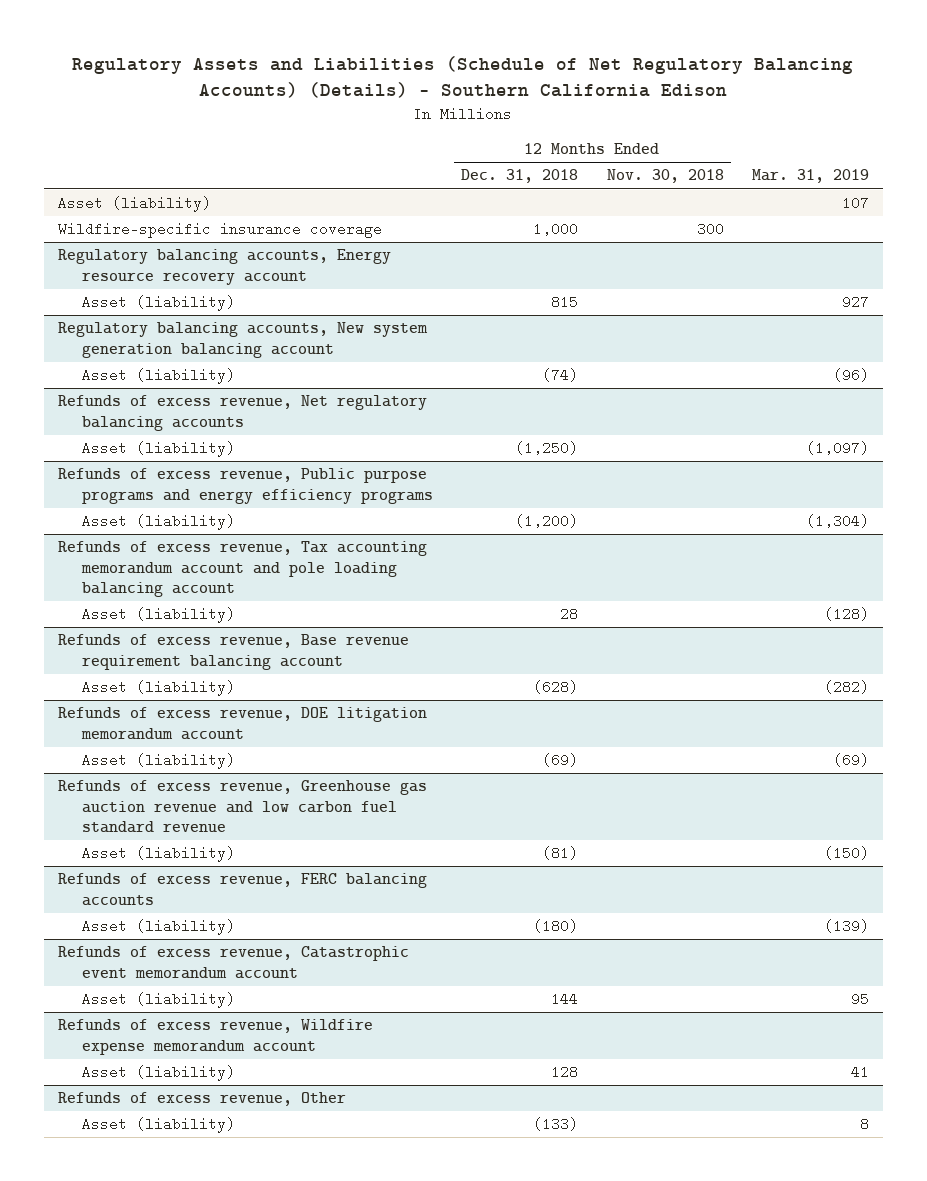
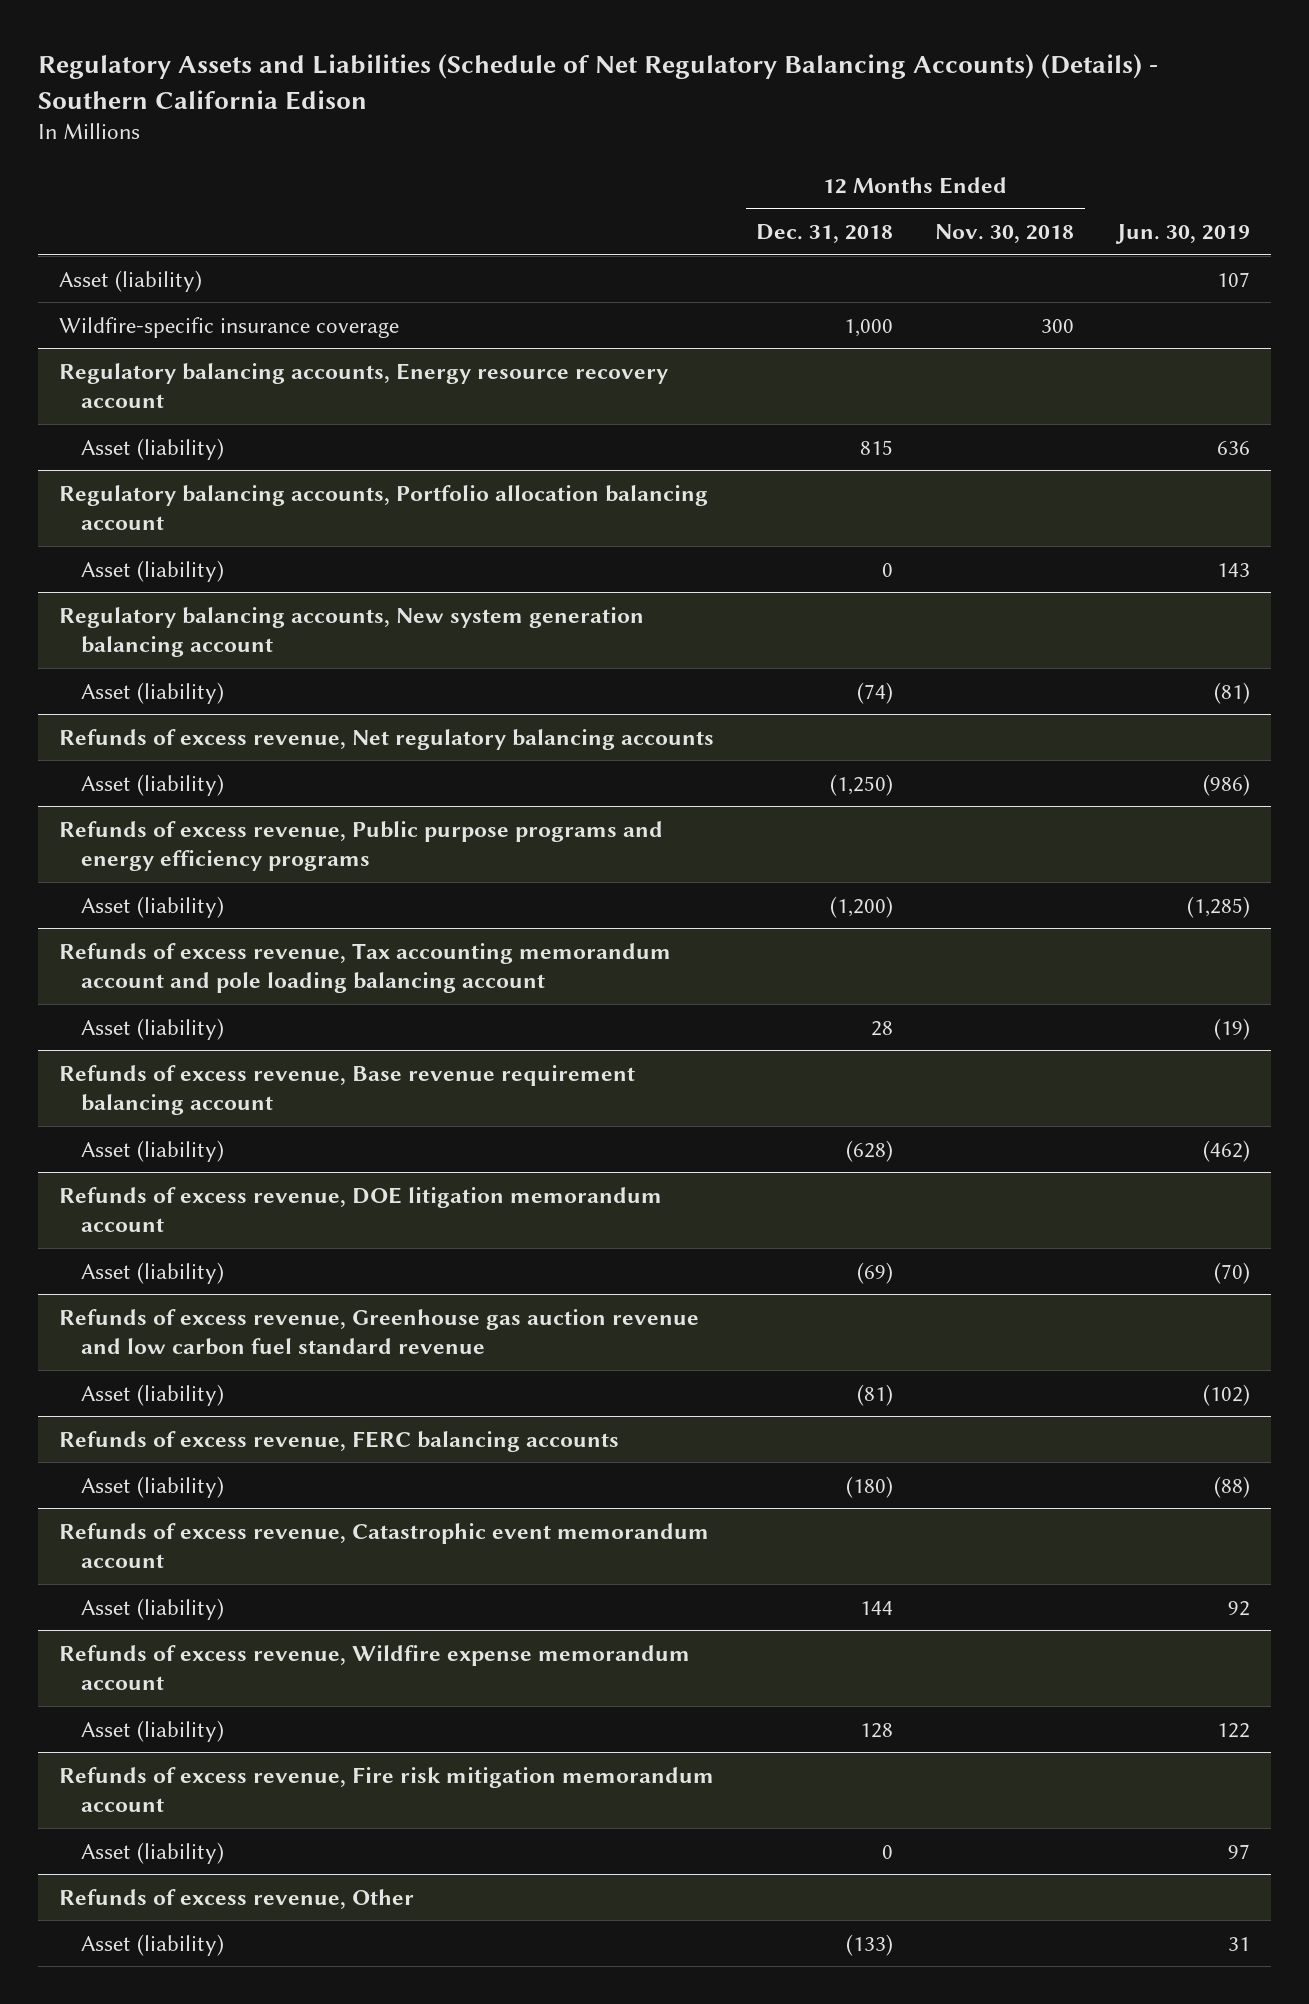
- | 12 Months Ended Dec. 31, 2018 | 12 Months Ended Nov. 30, 2018 | Mar. 31, 2019
+ | 12 Months Ended Dec. 31, 2018 | 12 Months Ended Nov. 30, 2018 | Jun. 30, 2019
+ Regulatory balancing accounts, Portfolio allocation balancing account
+ Asset (liability) | 0 | | 143
+ Refunds of excess revenue, Fire risk mitigation memorandum account
+ Asset (liability) | 0 | | 97

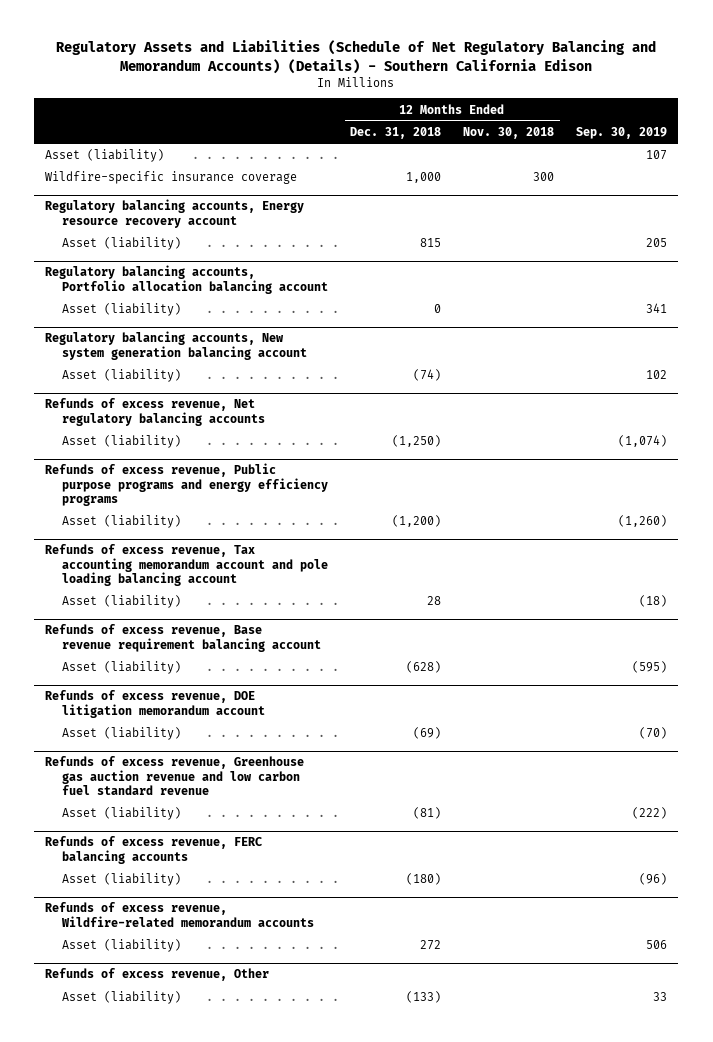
- Regulatory Assets and Liabilities (Schedule of Net Regulatory Balancing Accounts) (Details) - Southern California Edison
+ Regulatory Assets and Liabilities (Schedule of Net Regulatory Balancing and Memorandum Accounts) (Details) - Southern California Edison
- | 12 Months Ended Dec. 31, 2018 | 12 Months Ended Nov. 30, 2018 | Jun. 30, 2019
+ | 12 Months Ended Dec. 31, 2018 | 12 Months Ended Nov. 30, 2018 | Sep. 30, 2019
- Refunds of excess revenue, Catastrophic event memorandum account
- Asset (liability) | 144 | | 92
- Refunds of excess revenue, Wildfire expense memorandum account
- Asset (liability) | 128 | | 122
- Refunds of excess revenue, Fire risk mitigation memorandum account
- Asset (liability) | 0 | | 97
+ Refunds of excess revenue, Wildfire-related memorandum accounts
+ Asset (liability) | 272 | | 506

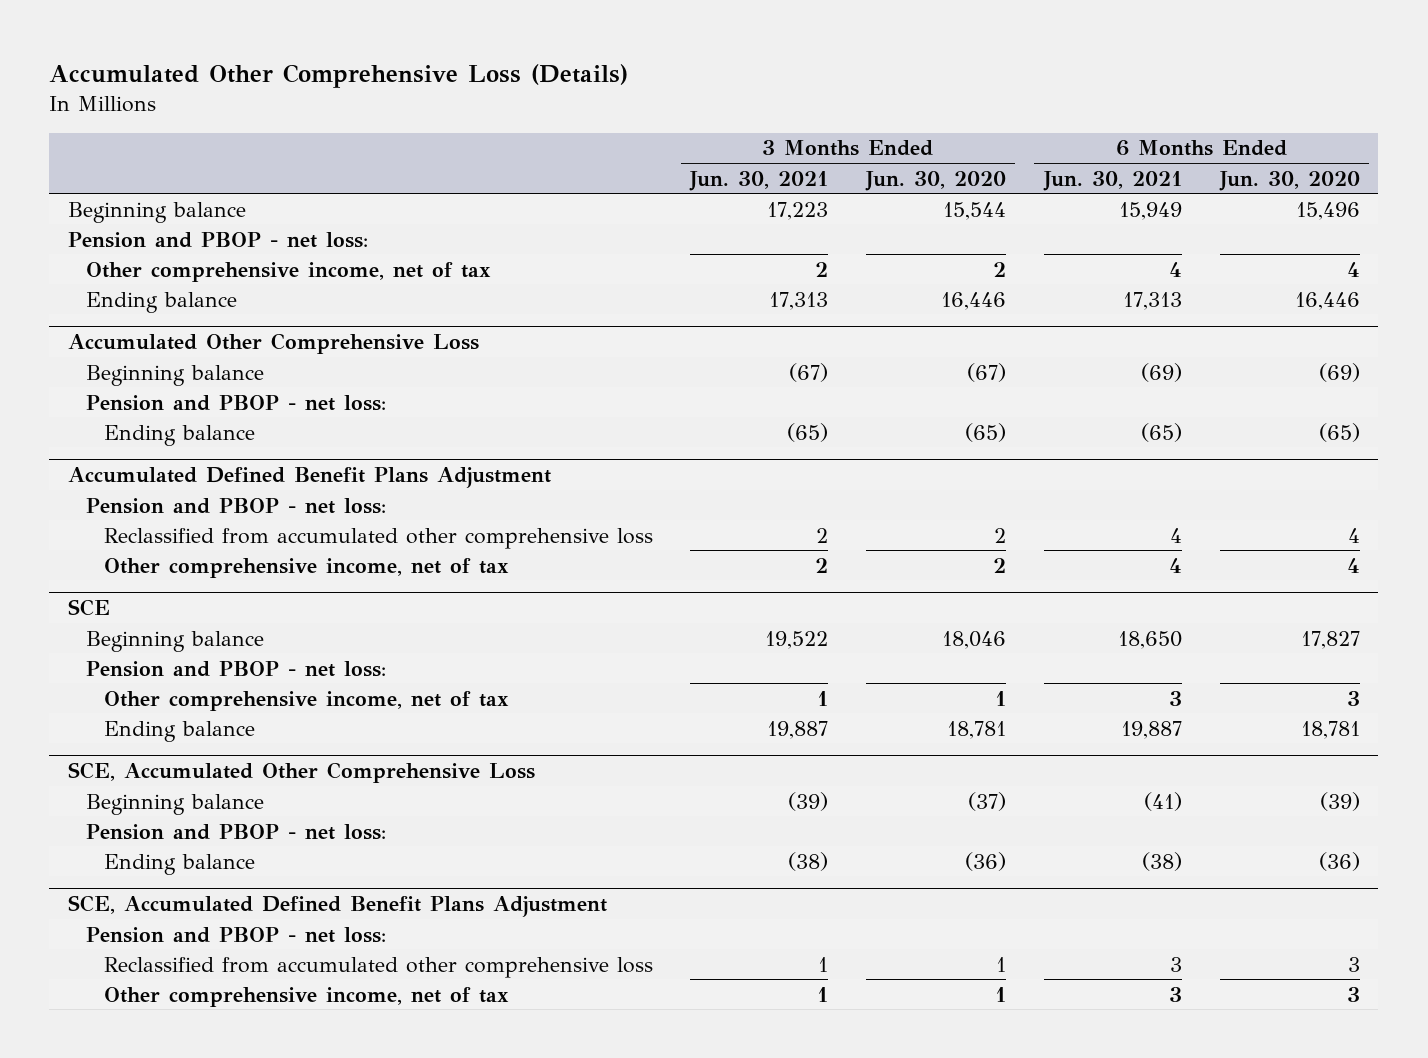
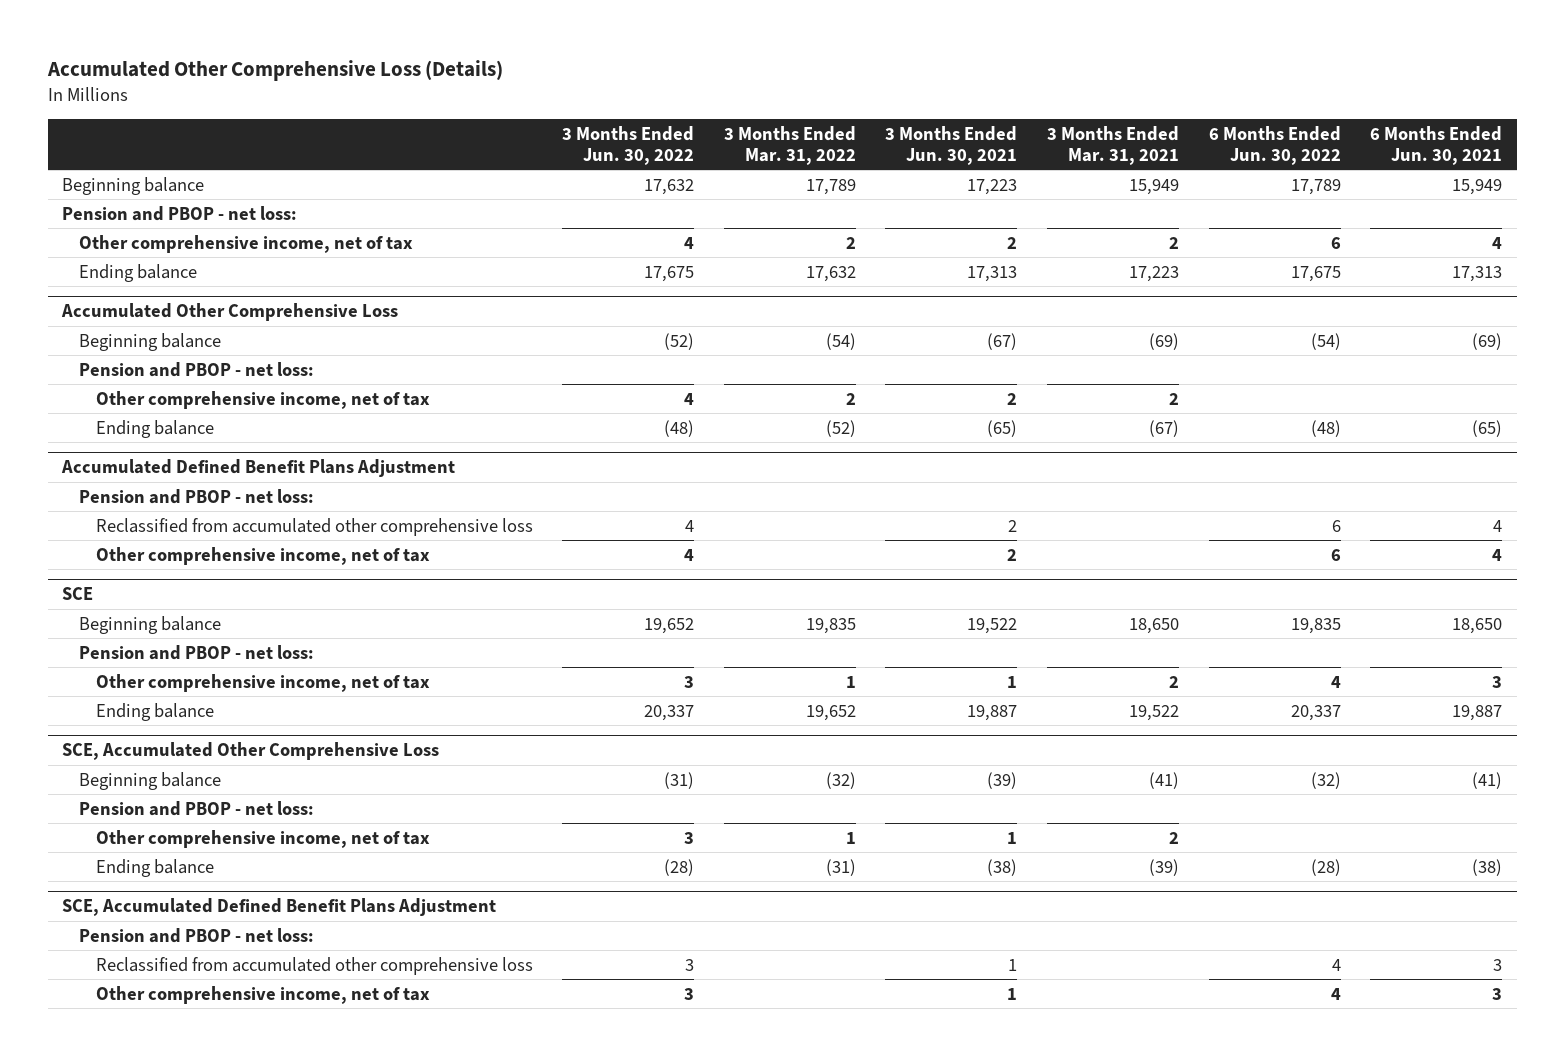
- | 3 Months Ended Jun. 30, 2021 | 3 Months Ended Jun. 30, 2020 | 6 Months Ended Jun. 30, 2021 | 6 Months Ended Jun. 30, 2020
+ | 3 Months Ended Jun. 30, 2022 | 3 Months Ended Mar. 31, 2022 | 3 Months Ended Jun. 30, 2021 | 3 Months Ended Mar. 31, 2021 | 6 Months Ended Jun. 30, 2022 | 6 Months Ended Jun. 30, 2021
@ Accumulated Other Comprehensive Loss
+ Other comprehensive income, net of tax | 4 | 2 | 2 | 2 | |
@ SCE, Accumulated Other Comprehensive Loss
+ Other comprehensive income, net of tax | 3 | 1 | 1 | 2 | |

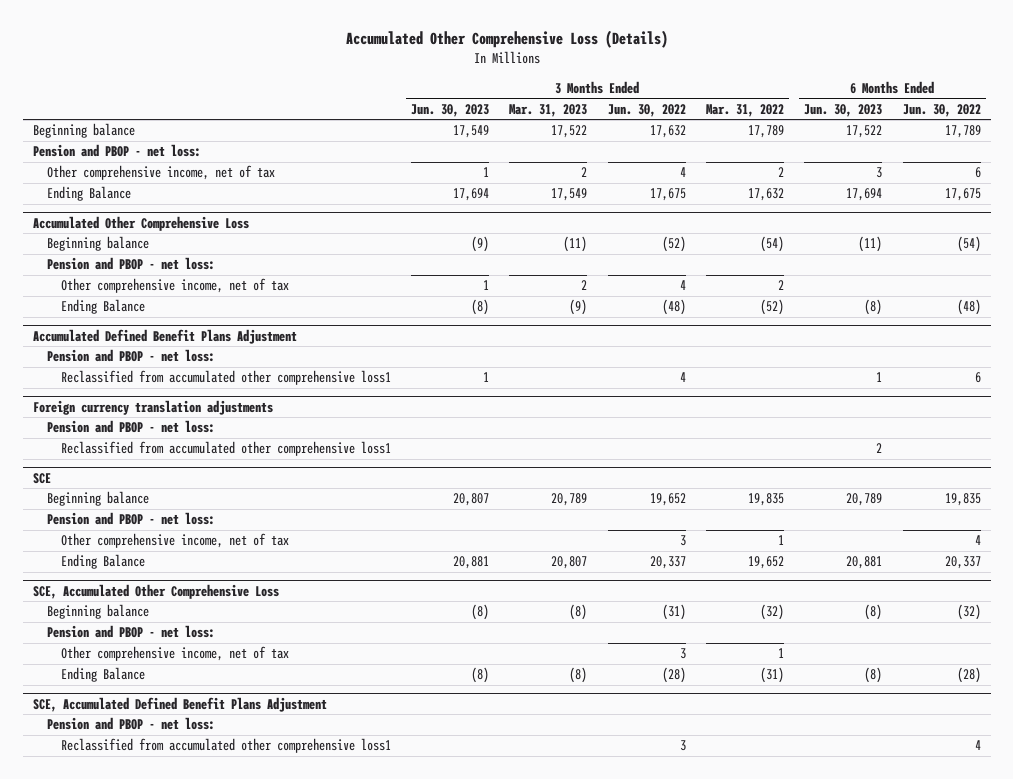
- | 3 Months Ended Jun. 30, 2022 | 3 Months Ended Mar. 31, 2022 | 3 Months Ended Jun. 30, 2021 | 3 Months Ended Mar. 31, 2021 | 6 Months Ended Jun. 30, 2022 | 6 Months Ended Jun. 30, 2021
+ | 3 Months Ended Jun. 30, 2023 | 3 Months Ended Mar. 31, 2023 | 3 Months Ended Jun. 30, 2022 | 3 Months Ended Mar. 31, 2022 | 6 Months Ended Jun. 30, 2023 | 6 Months Ended Jun. 30, 2022
- Ending balance | 17,675 | 17,632 | 17,313 | 17,223 | 17,675 | 17,313
+ Ending Balance | 17,694 | 17,549 | 17,675 | 17,632 | 17,694 | 17,675
@ Accumulated Other Comprehensive Loss
- Ending balance | (48) | (52) | (65) | (67) | (48) | (65)
+ Ending Balance | (8) | (9) | (48) | (52) | (8) | (48)
@ Accumulated Defined Benefit Plans Adjustment
- Reclassified from accumulated other comprehensive loss | 4 | | 2 | | 6 | 4
- Other comprehensive income, net of tax | 4 | | 2 | | 6 | 4
+ Reclassified from accumulated other comprehensive loss1 | 1 | | 4 | | 1 | 6
+ Foreign currency translation adjustments
+ Pension and PBOP - net loss:
+ Reclassified from accumulated other comprehensive loss1 | | | | | 2 |
@ SCE
- Ending balance | 20,337 | 19,652 | 19,887 | 19,522 | 20,337 | 19,887
+ Ending Balance | 20,881 | 20,807 | 20,337 | 19,652 | 20,881 | 20,337
@ SCE, Accumulated Other Comprehensive Loss
- Ending balance | (28) | (31) | (38) | (39) | (28) | (38)
+ Ending Balance | (8) | (8) | (28) | (31) | (8) | (28)
@ SCE, Accumulated Defined Benefit Plans Adjustment
- Reclassified from accumulated other comprehensive loss | 3 | | 1 | | 4 | 3
- Other comprehensive income, net of tax | 3 | | 1 | | 4 | 3
+ Reclassified from accumulated other comprehensive loss1 | | | 3 | | | 4

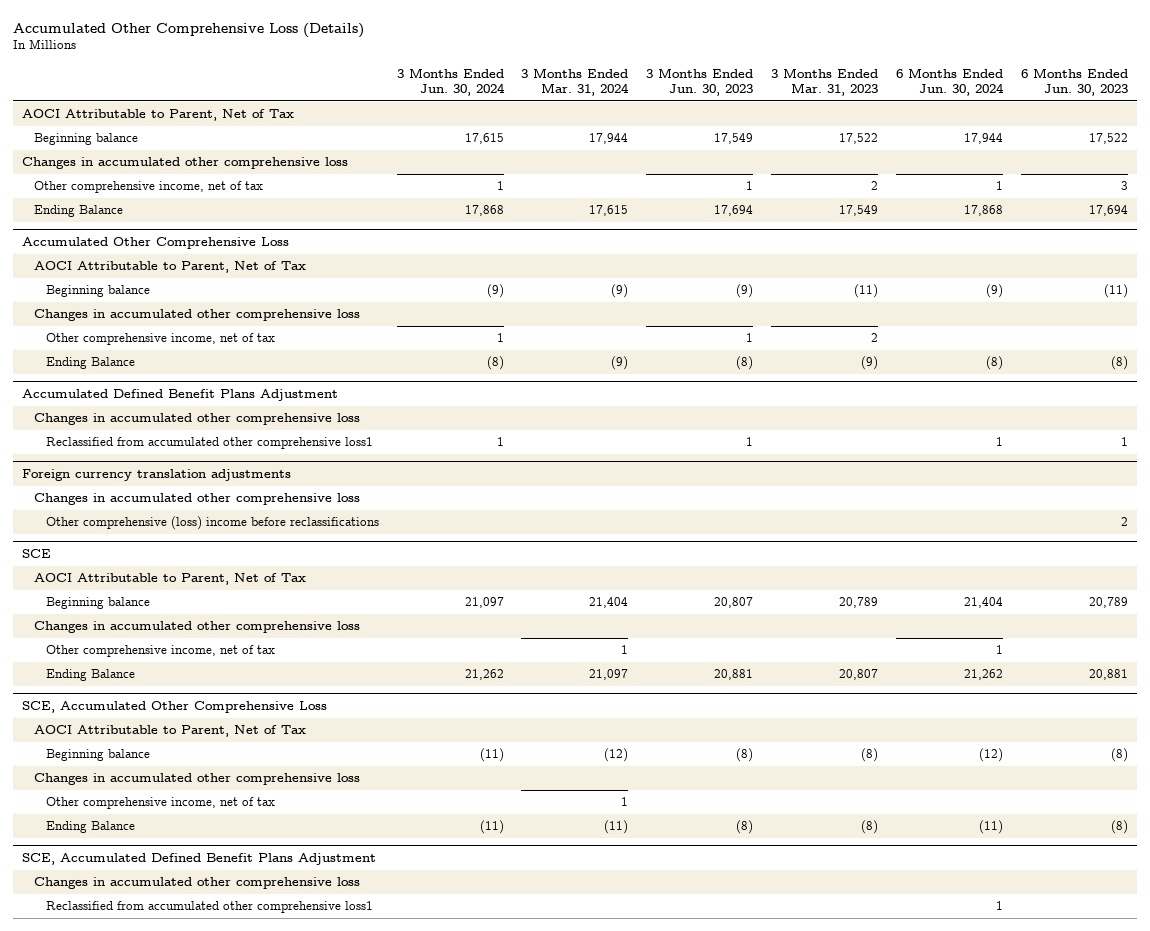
- | 3 Months Ended Jun. 30, 2023 | 3 Months Ended Mar. 31, 2023 | 3 Months Ended Jun. 30, 2022 | 3 Months Ended Mar. 31, 2022 | 6 Months Ended Jun. 30, 2023 | 6 Months Ended Jun. 30, 2022
+ | 3 Months Ended Jun. 30, 2024 | 3 Months Ended Mar. 31, 2024 | 3 Months Ended Jun. 30, 2023 | 3 Months Ended Mar. 31, 2023 | 6 Months Ended Jun. 30, 2024 | 6 Months Ended Jun. 30, 2023
+ AOCI Attributable to Parent, Net of Tax
- Pension and PBOP - net loss:
+ Changes in accumulated other comprehensive loss
@ Accumulated Other Comprehensive Loss
+ AOCI Attributable to Parent, Net of Tax
- Pension and PBOP - net loss:
+ Changes in accumulated other comprehensive loss
@ Accumulated Defined Benefit Plans Adjustment
- Pension and PBOP - net loss:
+ Changes in accumulated other comprehensive loss
@ Foreign currency translation adjustments
- Pension and PBOP - net loss:
- Reclassified from accumulated other comprehensive loss1 | | | | | 2 |
+ Changes in accumulated other comprehensive loss
+ Other comprehensive (loss) income before reclassifications | | | | | | 2
@ SCE
+ AOCI Attributable to Parent, Net of Tax
- Pension and PBOP - net loss:
+ Changes in accumulated other comprehensive loss
@ SCE, Accumulated Other Comprehensive Loss
+ AOCI Attributable to Parent, Net of Tax
- Pension and PBOP - net loss:
+ Changes in accumulated other comprehensive loss
@ SCE, Accumulated Defined Benefit Plans Adjustment
- Pension and PBOP - net loss:
+ Changes in accumulated other comprehensive loss

